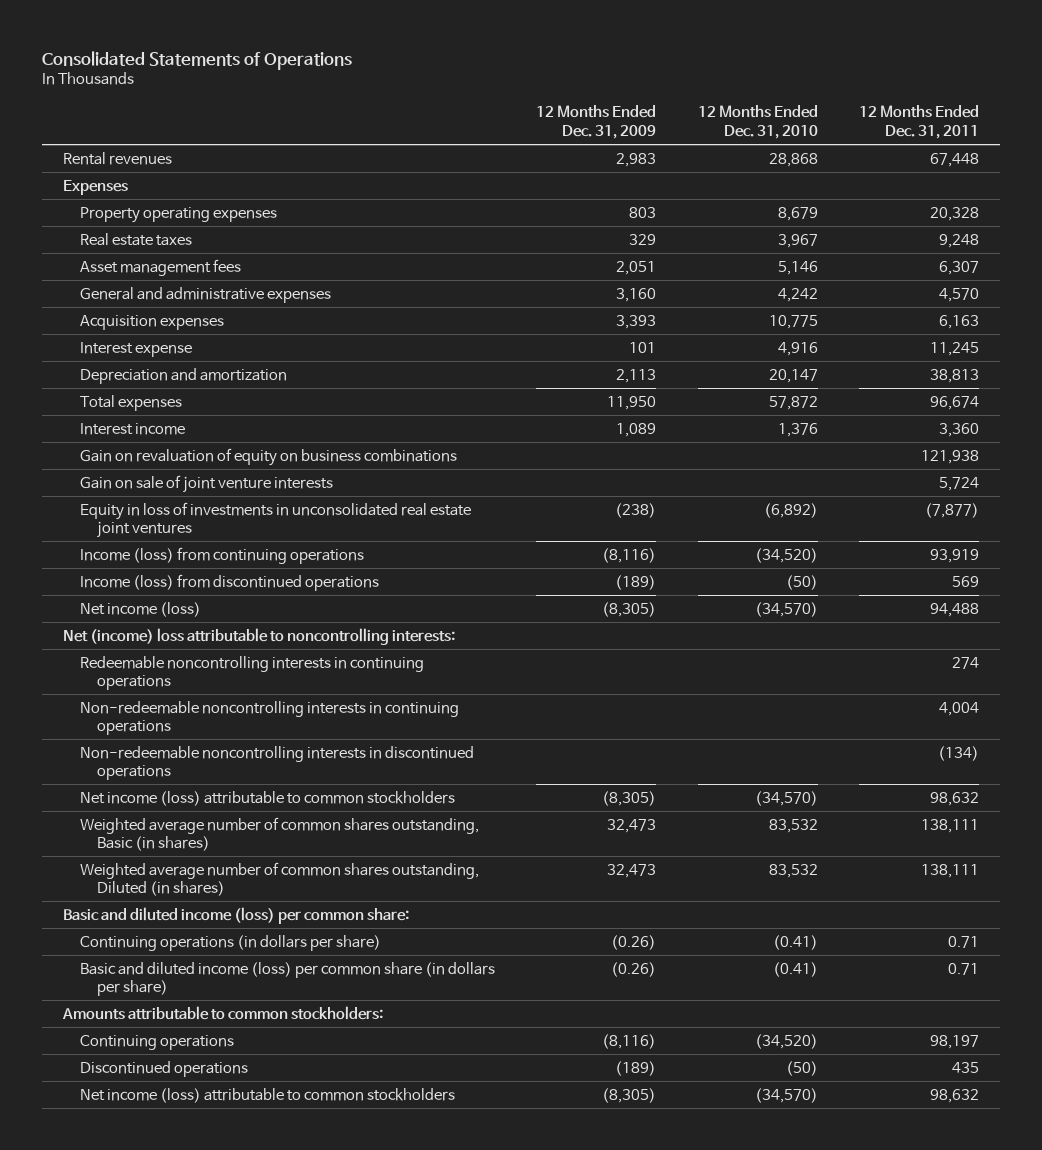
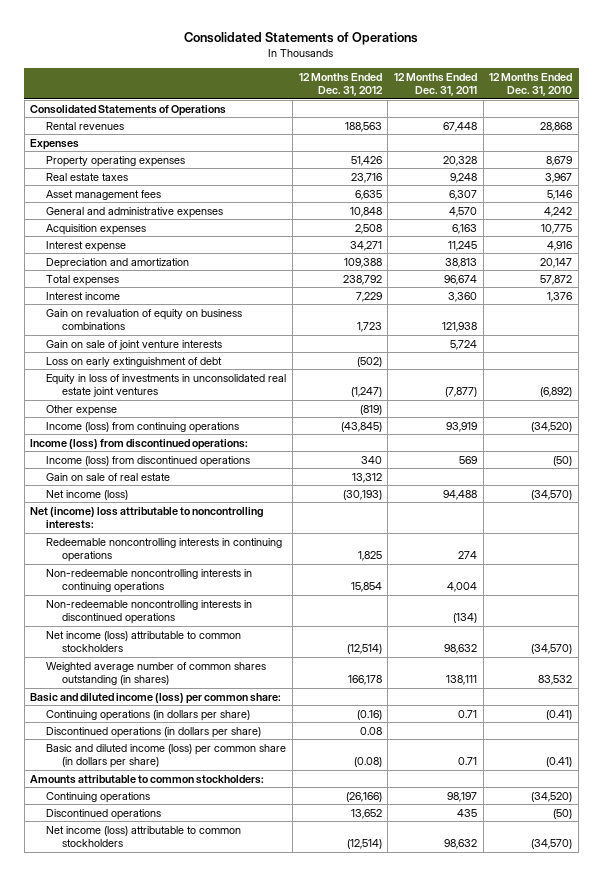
- | 12 Months Ended Dec. 31, 2009 | 12 Months Ended Dec. 31, 2010 | 12 Months Ended Dec. 31, 2011
+ | 12 Months Ended Dec. 31, 2012 | 12 Months Ended Dec. 31, 2011 | 12 Months Ended Dec. 31, 2010
+ Consolidated Statements of Operations
+ Loss on early extinguishment of debt | (502) | |
+ Other expense | (819) | |
+ Income (loss) from discontinued operations:
+ Gain on sale of real estate | 13,312 | |
- Weighted average number of common shares outstanding, Basic (in shares) | 32,473 | 83,532 | 138,111
- Weighted average number of common shares outstanding, Diluted (in shares) | 32,473 | 83,532 | 138,111
+ Weighted average number of common shares outstanding (in shares) | 166,178 | 138,111 | 83,532
+ Discontinued operations (in dollars per share) | 0.08 | |

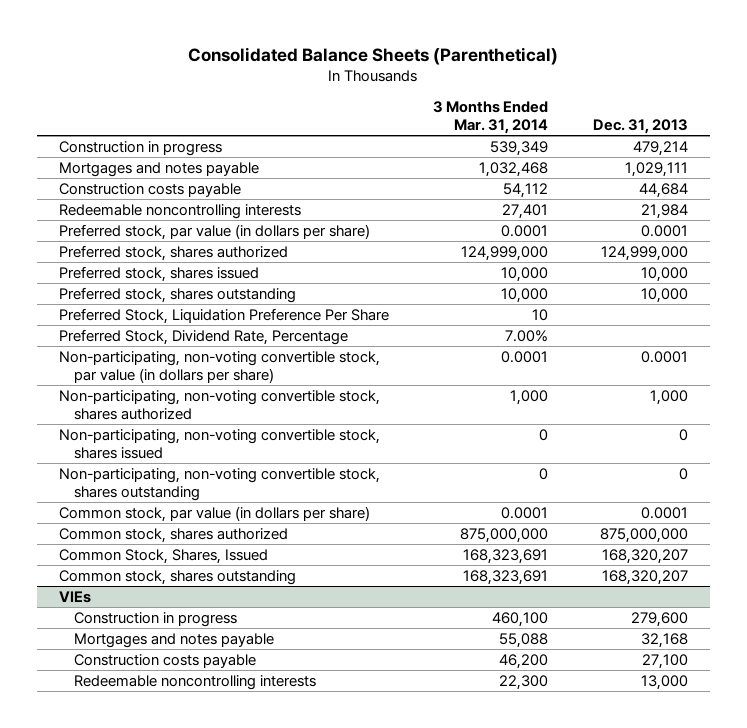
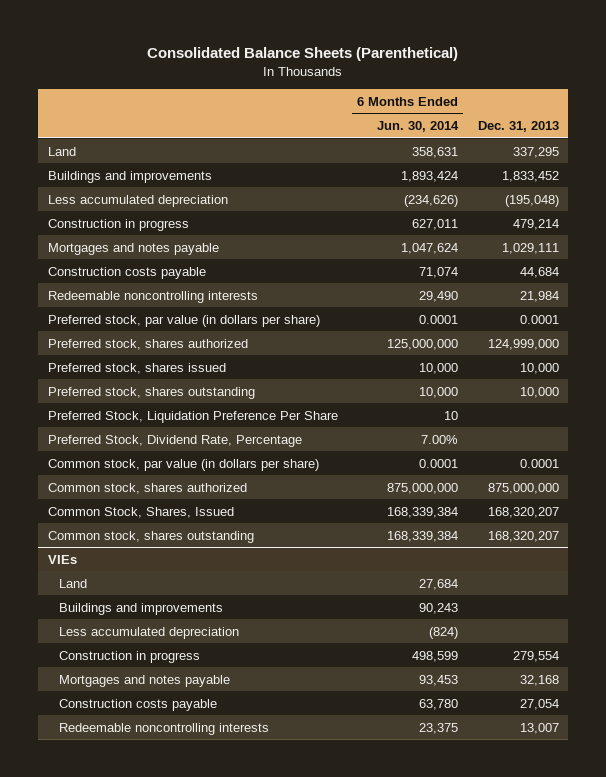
- | 3 Months Ended Mar. 31, 2014 | Dec. 31, 2013
+ | 6 Months Ended Jun. 30, 2014 | Dec. 31, 2013
+ Land | 358,631 | 337,295
+ Buildings and improvements | 1,893,424 | 1,833,452
+ Less accumulated depreciation | (234,626) | (195,048)
- Non-participating, non-voting convertible stock, par value (in dollars per share) | 0.0001 | 0.0001
- Non-participating, non-voting convertible stock, shares authorized | 1,000 | 1,000
- Non-participating, non-voting convertible stock, shares issued | 0 | 0
- Non-participating, non-voting convertible stock, shares outstanding | 0 | 0
@ VIEs
- Construction in progress | 460,100 | 279,600
+ Land | 27,684 |
+ Buildings and improvements | 90,243 |
+ Less accumulated depreciation | (824) |
+ Construction in progress | 498,599 | 279,554
- Construction costs payable | 46,200 | 27,100
- Redeemable noncontrolling interests | 22,300 | 13,000
+ Construction costs payable | 63,780 | 27,054
+ Redeemable noncontrolling interests | 23,375 | 13,007

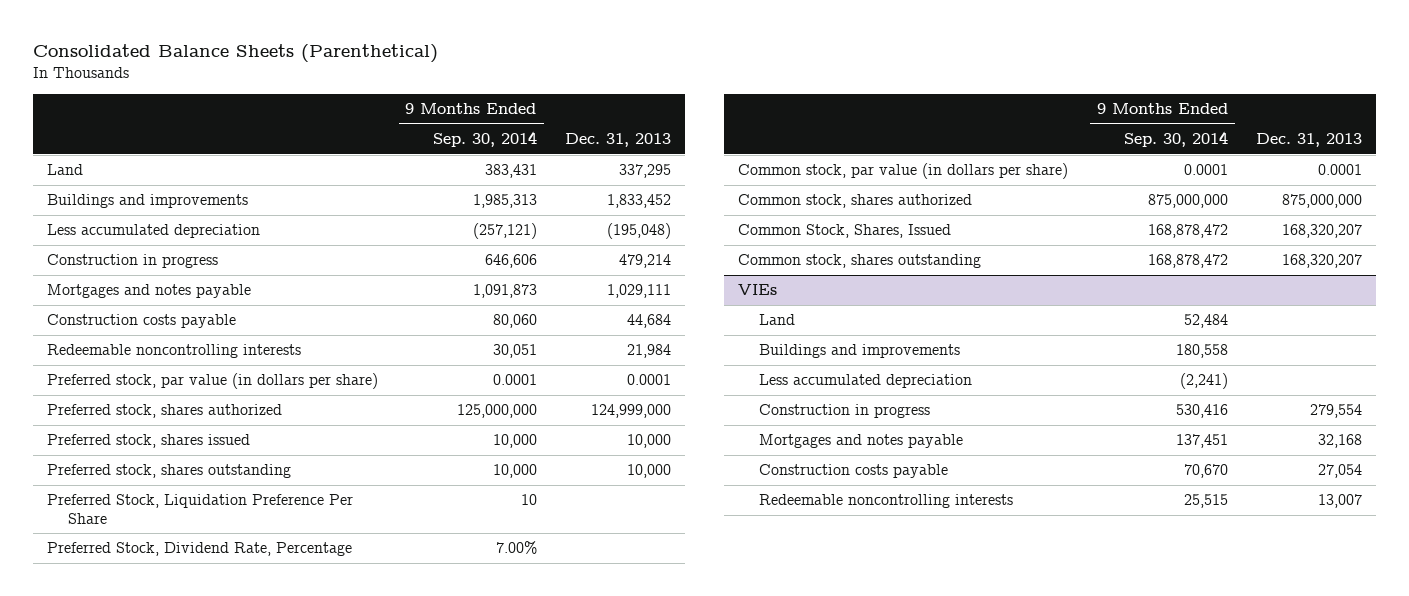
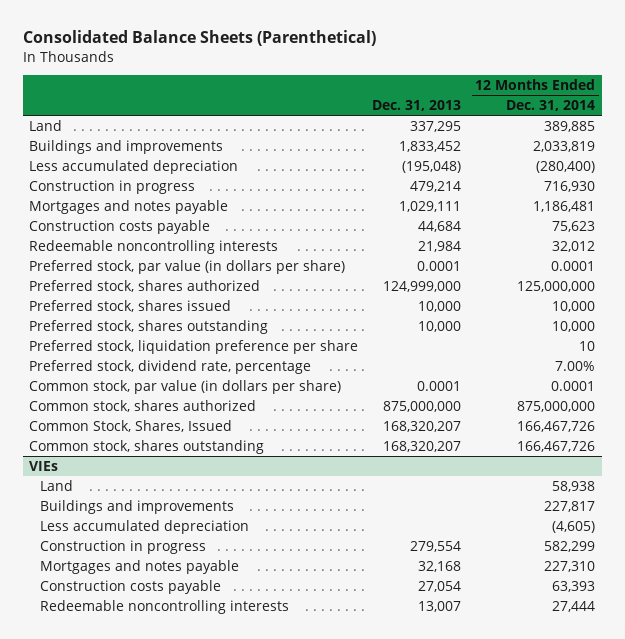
- | 9 Months Ended Sep. 30, 2014 | Dec. 31, 2013
+ | Dec. 31, 2013 | 12 Months Ended Dec. 31, 2014
- Preferred Stock, Liquidation Preference Per Share | 10 |
- Preferred Stock, Dividend Rate, Percentage | 7.00% |
+ Preferred stock, liquidation preference per share | | 10
+ Preferred stock, dividend rate, percentage | | 7.00%

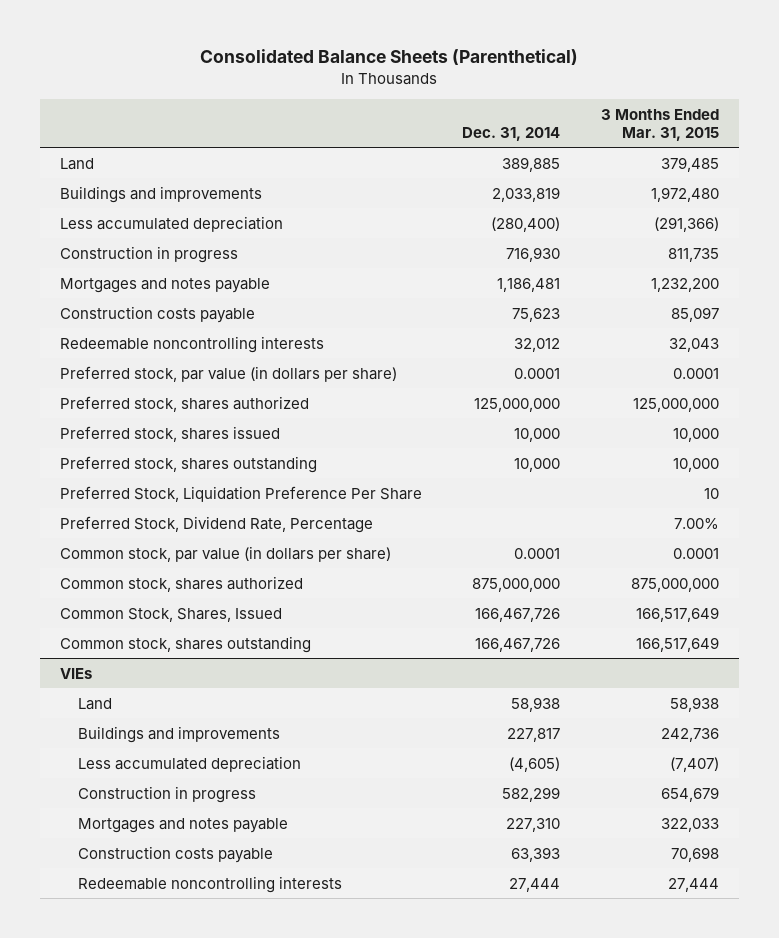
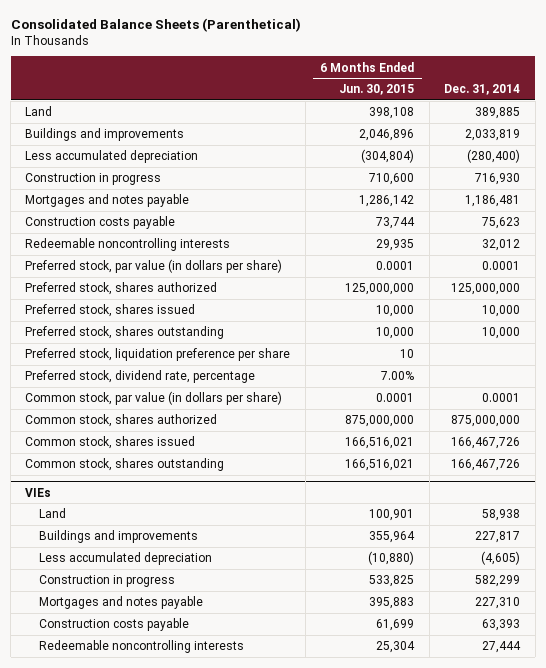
- | Dec. 31, 2014 | 3 Months Ended Mar. 31, 2015
+ | 6 Months Ended Jun. 30, 2015 | Dec. 31, 2014
- Preferred Stock, Liquidation Preference Per Share | | 10
- Preferred Stock, Dividend Rate, Percentage | | 7.00%
+ Preferred stock, liquidation preference per share | 10 |
+ Preferred stock, dividend rate, percentage | 7.00% |
- Common Stock, Shares, Issued | 166,467,726 | 166,517,649
+ Common stock, shares issued | 166,516,021 | 166,467,726

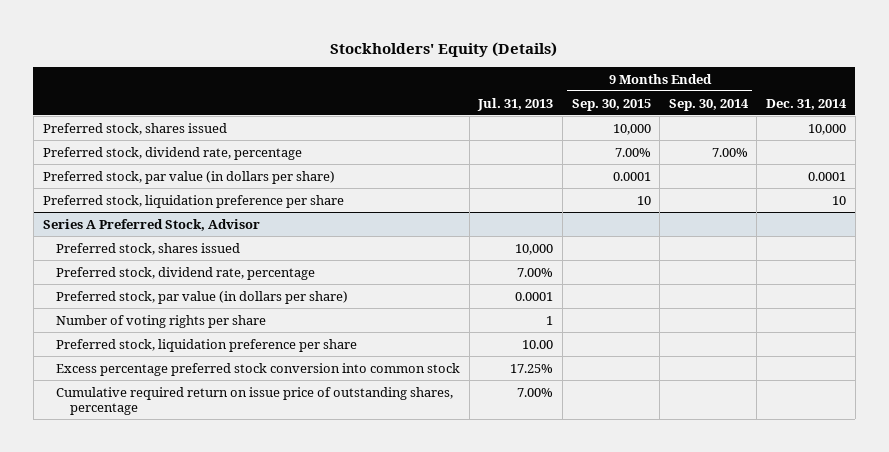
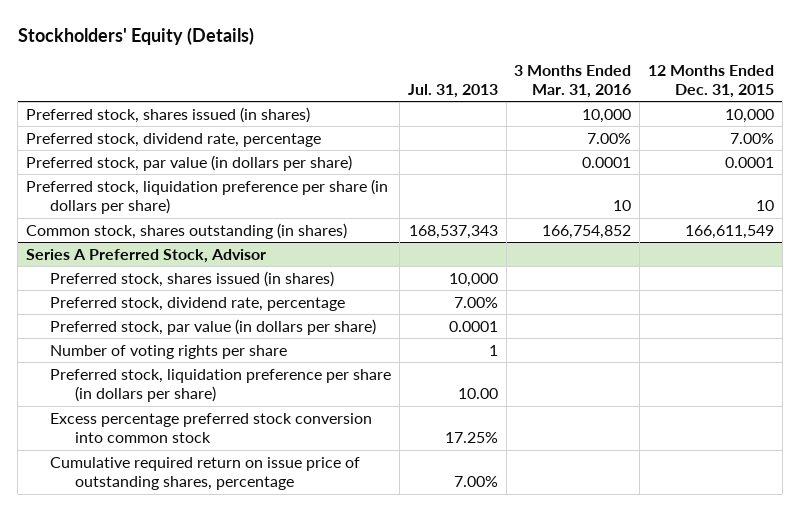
- | Jul. 31, 2013 | 9 Months Ended Sep. 30, 2015 | 9 Months Ended Sep. 30, 2014 | Dec. 31, 2014
+ | Jul. 31, 2013 | 3 Months Ended Mar. 31, 2016 | 12 Months Ended Dec. 31, 2015
- Preferred stock, shares issued | | 10,000 | | 10,000
+ Preferred stock, shares issued (in shares) | | 10,000 | 10,000
- Preferred stock, liquidation preference per share | | 10 | | 10
+ Preferred stock, liquidation preference per share (in dollars per share) | | 10 | 10
+ Common stock, shares outstanding (in shares) | 168,537,343 | 166,754,852 | 166,611,549
@ Series A Preferred Stock, Advisor
- Preferred stock, shares issued | 10,000 | | |
+ Preferred stock, shares issued (in shares) | 10,000 | |
- Preferred stock, liquidation preference per share | 10.00 | | |
+ Preferred stock, liquidation preference per share (in dollars per share) | 10.00 | |

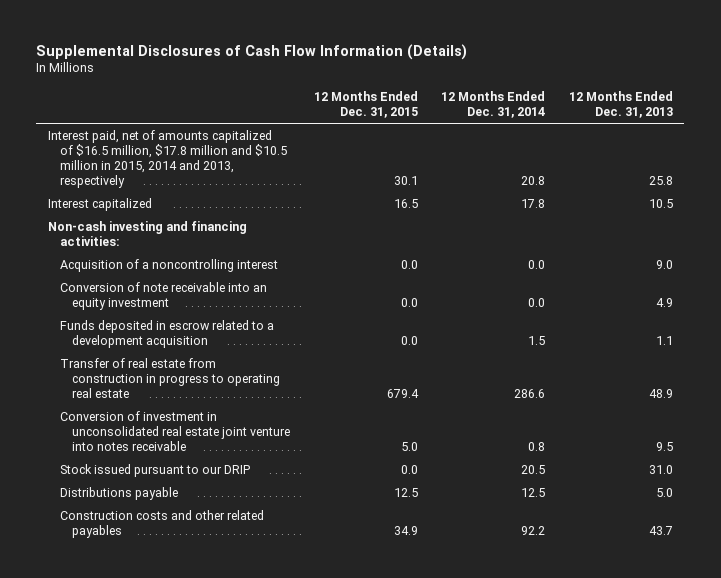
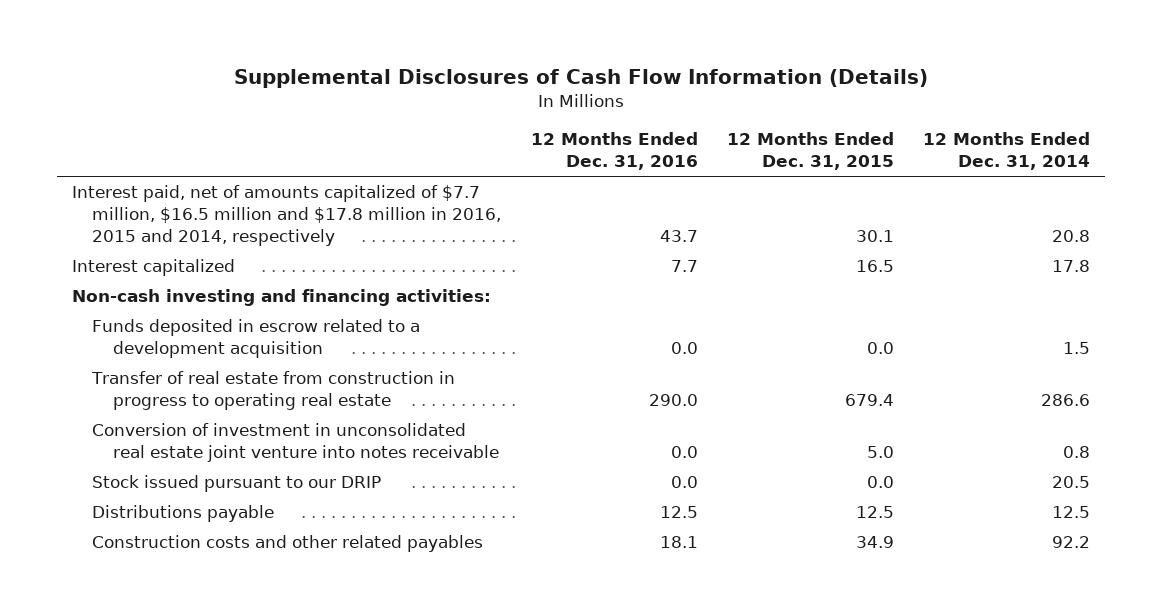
- | 12 Months Ended Dec. 31, 2015 | 12 Months Ended Dec. 31, 2014 | 12 Months Ended Dec. 31, 2013
+ | 12 Months Ended Dec. 31, 2016 | 12 Months Ended Dec. 31, 2015 | 12 Months Ended Dec. 31, 2014
- Interest paid, net of amounts capitalized of $16.5 million, $17.8 million and $10.5 million in 2015, 2014 and 2013, respectively | 30.1 | 20.8 | 25.8
+ Interest paid, net of amounts capitalized of $7.7 million, $16.5 million and $17.8 million in 2016, 2015 and 2014, respectively | 43.7 | 30.1 | 20.8
- Acquisition of a noncontrolling interest | 0.0 | 0.0 | 9.0
- Conversion of note receivable into an equity investment | 0.0 | 0.0 | 4.9

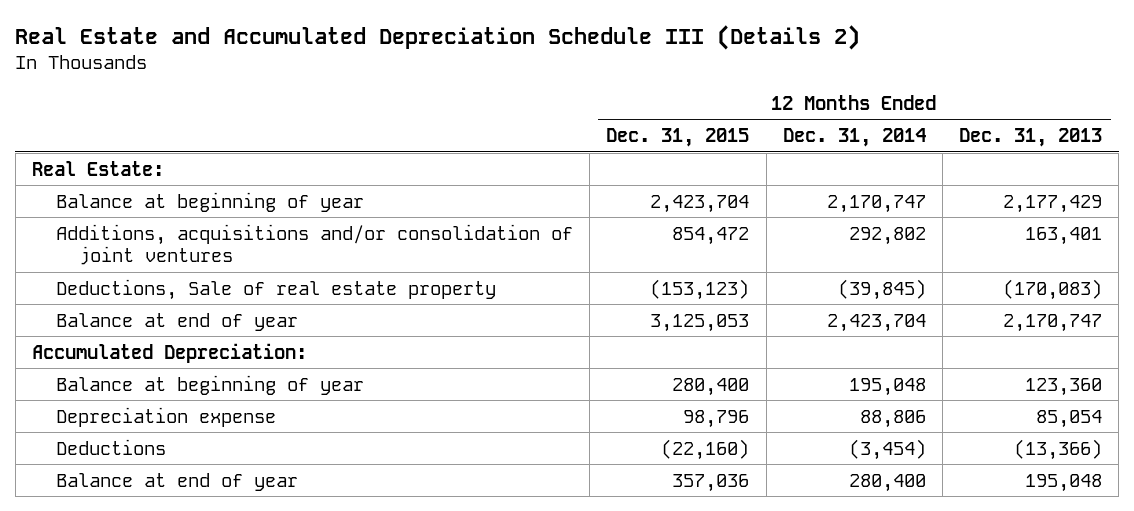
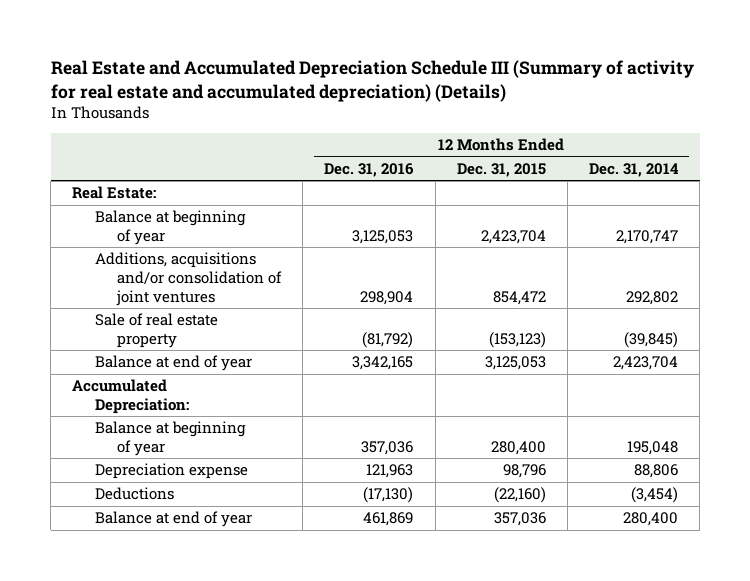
- Real Estate and Accumulated Depreciation Schedule III (Details 2)
+ Real Estate and Accumulated Depreciation Schedule III (Summary of activity for real estate and accumulated depreciation) (Details)
- | 12 Months Ended Dec. 31, 2015 | 12 Months Ended Dec. 31, 2014 | 12 Months Ended Dec. 31, 2013
+ | 12 Months Ended Dec. 31, 2016 | 12 Months Ended Dec. 31, 2015 | 12 Months Ended Dec. 31, 2014
- Deductions, Sale of real estate property | (153,123) | (39,845) | (170,083)
+ Sale of real estate property | (81,792) | (153,123) | (39,845)

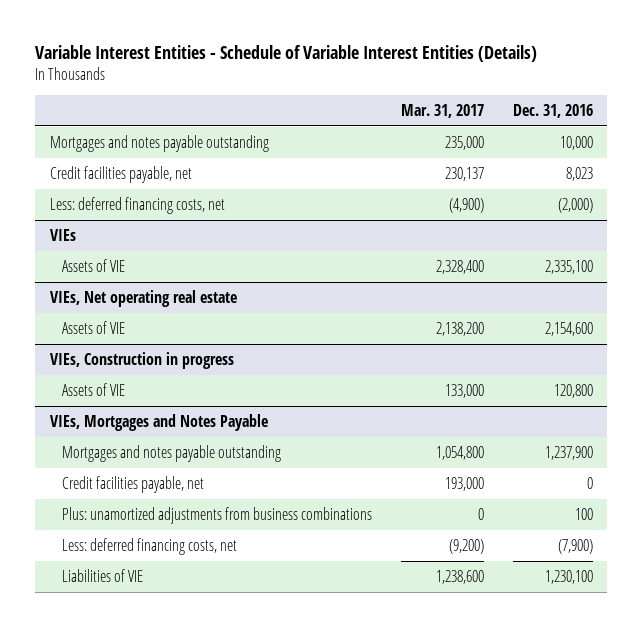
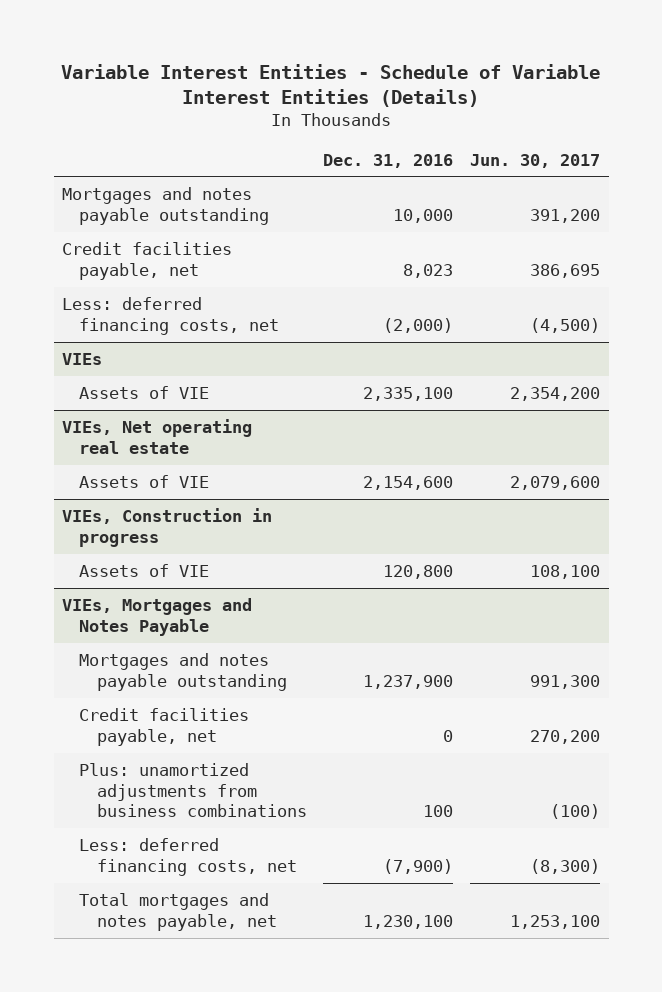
- | Mar. 31, 2017 | Dec. 31, 2016
+ | Dec. 31, 2016 | Jun. 30, 2017
@ VIEs, Mortgages and Notes Payable
- Liabilities of VIE | 1,238,600 | 1,230,100
+ Total mortgages and notes payable, net | 1,230,100 | 1,253,100

